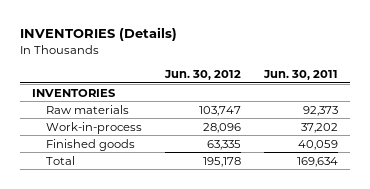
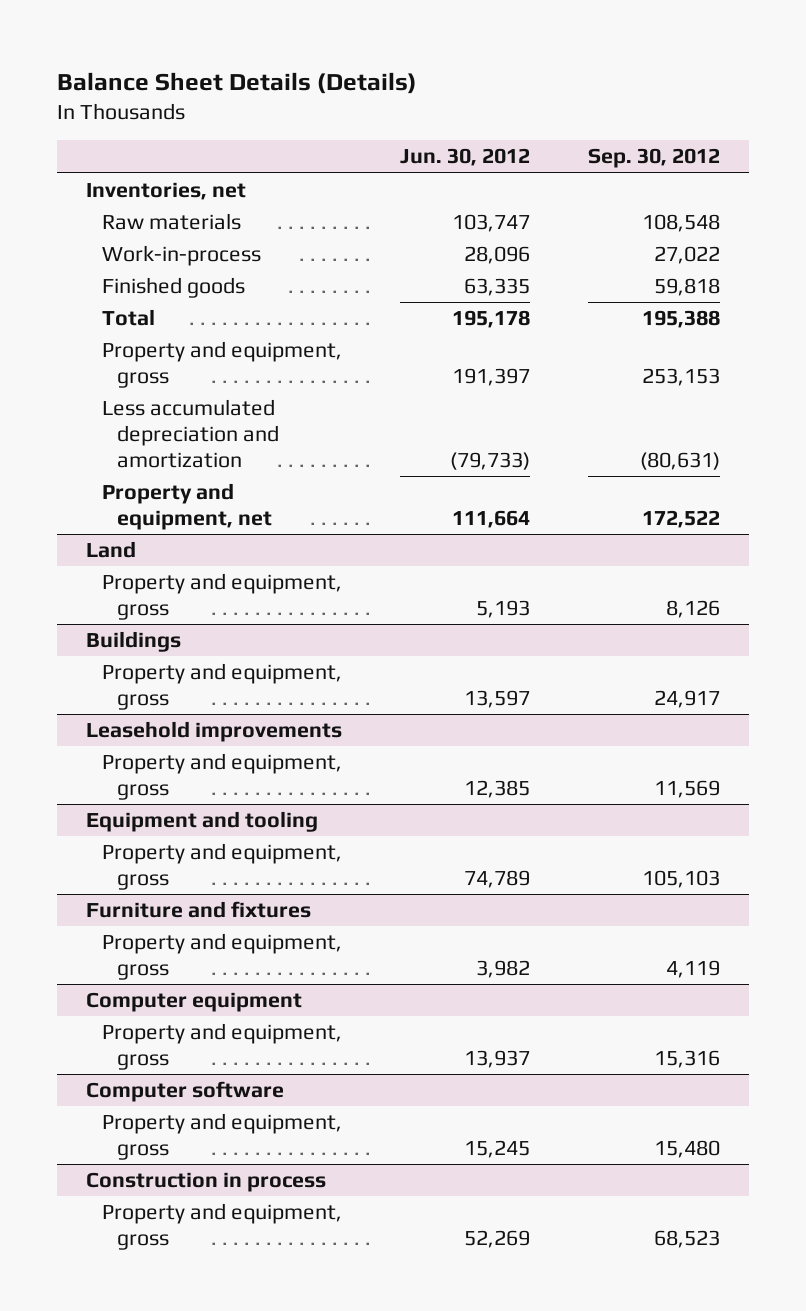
- INVENTORIES (Details)
+ Balance Sheet Details (Details)
- | Jun. 30, 2012 | Jun. 30, 2011
+ | Jun. 30, 2012 | Sep. 30, 2012
- INVENTORIES
+ Inventories, net
+ Property and equipment, gross | 191,397 | 253,153
+ Less accumulated depreciation and amortization | (79,733) | (80,631)
+ Property and equipment, net | 111,664 | 172,522
+ Land
+ Property and equipment, gross | 5,193 | 8,126
+ Buildings
+ Property and equipment, gross | 13,597 | 24,917
+ Leasehold improvements
+ Property and equipment, gross | 12,385 | 11,569
+ Equipment and tooling
+ Property and equipment, gross | 74,789 | 105,103
+ Furniture and fixtures
+ Property and equipment, gross | 3,982 | 4,119
+ Computer equipment
+ Property and equipment, gross | 13,937 | 15,316
+ Computer software
+ Property and equipment, gross | 15,245 | 15,480
+ Construction in process
+ Property and equipment, gross | 52,269 | 68,523

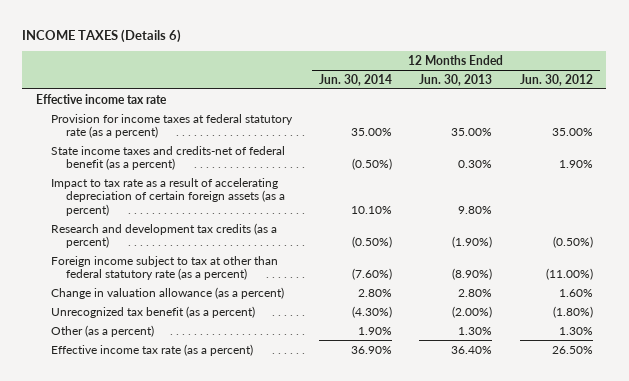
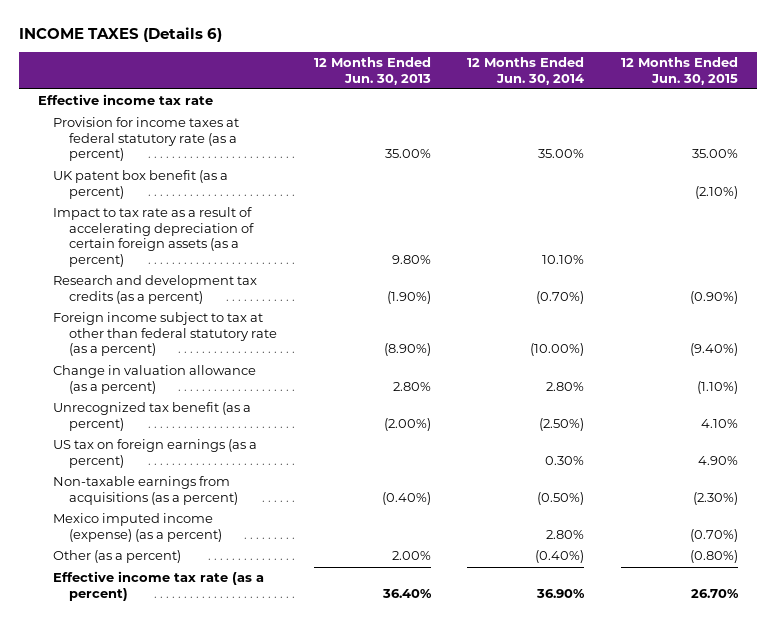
- | 12 Months Ended Jun. 30, 2014 | 12 Months Ended Jun. 30, 2013 | 12 Months Ended Jun. 30, 2012
+ | 12 Months Ended Jun. 30, 2013 | 12 Months Ended Jun. 30, 2014 | 12 Months Ended Jun. 30, 2015
- State income taxes and credits-net of federal benefit (as a percent) | (0.50%) | 0.30% | 1.90%
+ UK patent box benefit (as a percent) | | | (2.10%)
- Research and development tax credits (as a percent) | (0.50%) | (1.90%) | (0.50%)
- Foreign income subject to tax at other than federal statutory rate (as a percent) | (7.60%) | (8.90%) | (11.00%)
+ Research and development tax credits (as a percent) | (1.90%) | (0.70%) | (0.90%)
+ Foreign income subject to tax at other than federal statutory rate (as a percent) | (8.90%) | (10.00%) | (9.40%)
- Unrecognized tax benefit (as a percent) | (4.30%) | (2.00%) | (1.80%)
- Other (as a percent) | 1.90% | 1.30% | 1.30%
+ Unrecognized tax benefit (as a percent) | (2.00%) | (2.50%) | 4.10%
+ US tax on foreign earnings (as a percent) | | 0.30% | 4.90%
+ Non-taxable earnings from acquisitions (as a percent) | (0.40%) | (0.50%) | (2.30%)
+ Mexico imputed income (expense) (as a percent) | | 2.80% | (0.70%)
+ Other (as a percent) | 2.00% | (0.40%) | (0.80%)

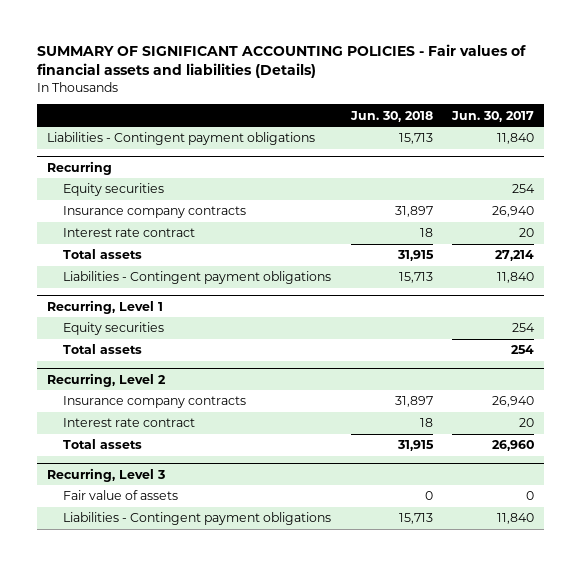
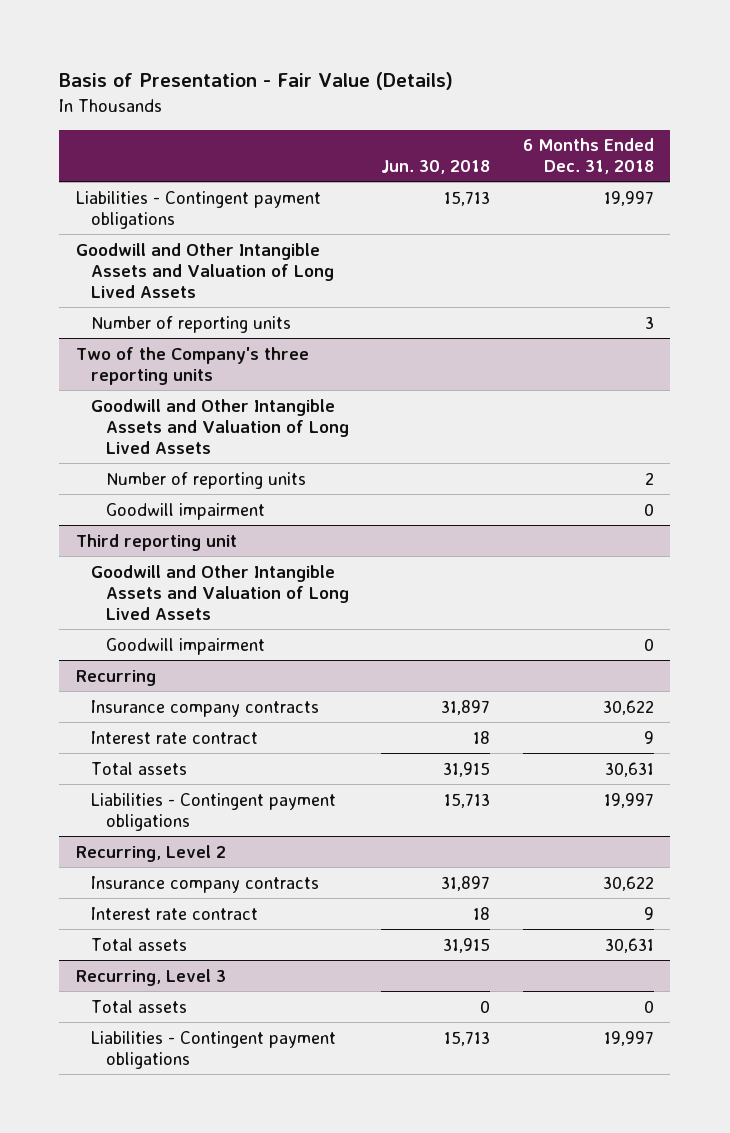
- SUMMARY OF SIGNIFICANT ACCOUNTING POLICIES - Fair values of financial assets and liabilities (Details)
+ Basis of Presentation - Fair Value (Details)
- | Jun. 30, 2018 | Jun. 30, 2017
+ | Jun. 30, 2018 | 6 Months Ended Dec. 31, 2018
+ Goodwill and Other Intangible Assets and Valuation of Long Lived Assets
+ Number of reporting units | | 3
+ Two of the Company's three reporting units
+ Goodwill and Other Intangible Assets and Valuation of Long Lived Assets
+ Number of reporting units | | 2
+ Goodwill impairment | | 0
+ Third reporting unit
+ Goodwill and Other Intangible Assets and Valuation of Long Lived Assets
+ Goodwill impairment | | 0
@ Recurring
- Equity securities | | 254
- Recurring, Level 1
- Equity securities | | 254
- Total assets | | 254
@ Recurring, Level 3
- Fair value of assets | 0 | 0
+ Total assets | 0 | 0

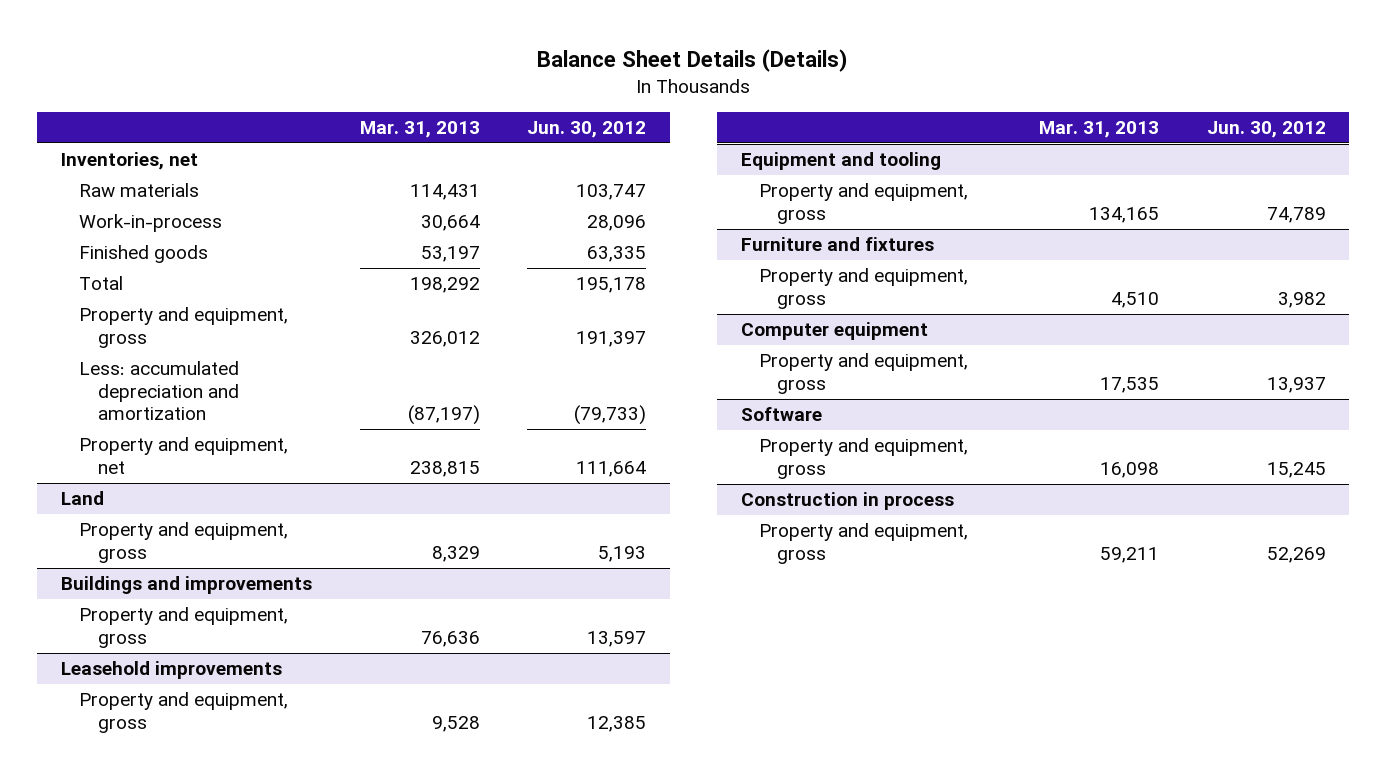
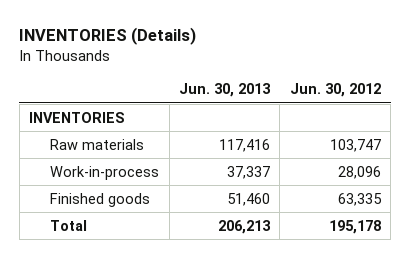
- Balance Sheet Details (Details)
+ INVENTORIES (Details)
- | Mar. 31, 2013 | Jun. 30, 2012
+ | Jun. 30, 2013 | Jun. 30, 2012
- Inventories, net
+ INVENTORIES
- Property and equipment, gross | 326,012 | 191,397
- Less: accumulated depreciation and amortization | (87,197) | (79,733)
- Property and equipment, net | 238,815 | 111,664
- Land
- Property and equipment, gross | 8,329 | 5,193
- Buildings and improvements
- Property and equipment, gross | 76,636 | 13,597
- Leasehold improvements
- Property and equipment, gross | 9,528 | 12,385
- Equipment and tooling
- Property and equipment, gross | 134,165 | 74,789
- Furniture and fixtures
- Property and equipment, gross | 4,510 | 3,982
- Computer equipment
- Property and equipment, gross | 17,535 | 13,937
- Software
- Property and equipment, gross | 16,098 | 15,245
- Construction in process
- Property and equipment, gross | 59,211 | 52,269

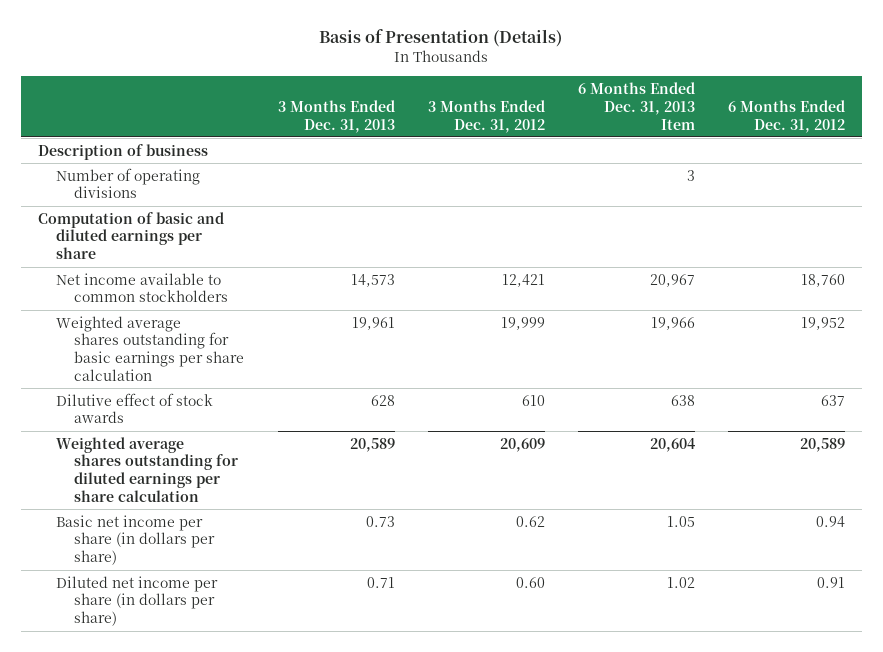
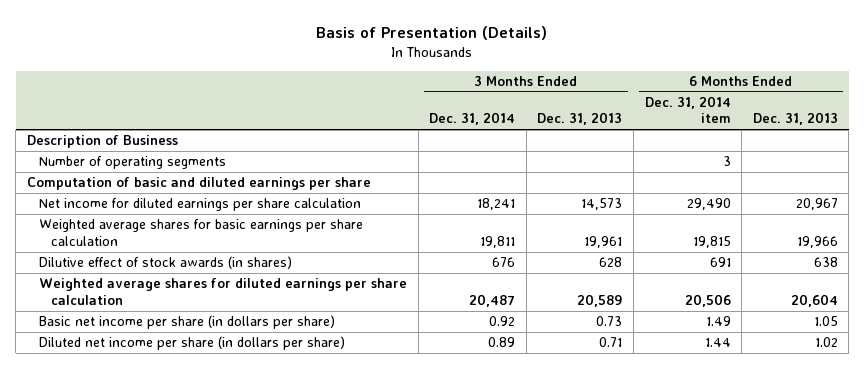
- | 3 Months Ended Dec. 31, 2013 | 3 Months Ended Dec. 31, 2012 | 6 Months Ended Dec. 31, 2013 Item | 6 Months Ended Dec. 31, 2012
+ | 3 Months Ended Dec. 31, 2014 | 3 Months Ended Dec. 31, 2013 | 6 Months Ended Dec. 31, 2014 item | 6 Months Ended Dec. 31, 2013
- Description of business
- Number of operating divisions | | | 3 |
+ Description of Business
+ Number of operating segments | | | 3 |
- Net income available to common stockholders | 14,573 | 12,421 | 20,967 | 18,760
- Weighted average shares outstanding for basic earnings per share calculation | 19,961 | 19,999 | 19,966 | 19,952
- Dilutive effect of stock awards | 628 | 610 | 638 | 637
- Weighted average shares outstanding for diluted earnings per share calculation | 20,589 | 20,609 | 20,604 | 20,589
+ Net income for diluted earnings per share calculation | 18,241 | 14,573 | 29,490 | 20,967
+ Weighted average shares for basic earnings per share calculation | 19,811 | 19,961 | 19,815 | 19,966
+ Dilutive effect of stock awards (in shares) | 676 | 628 | 691 | 638
+ Weighted average shares for diluted earnings per share calculation | 20,487 | 20,589 | 20,506 | 20,604

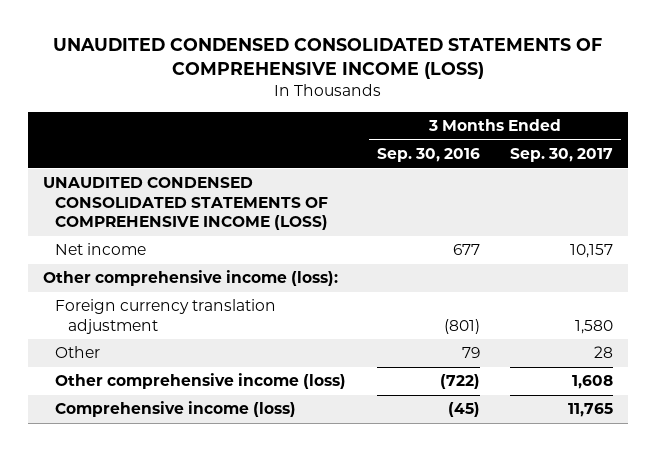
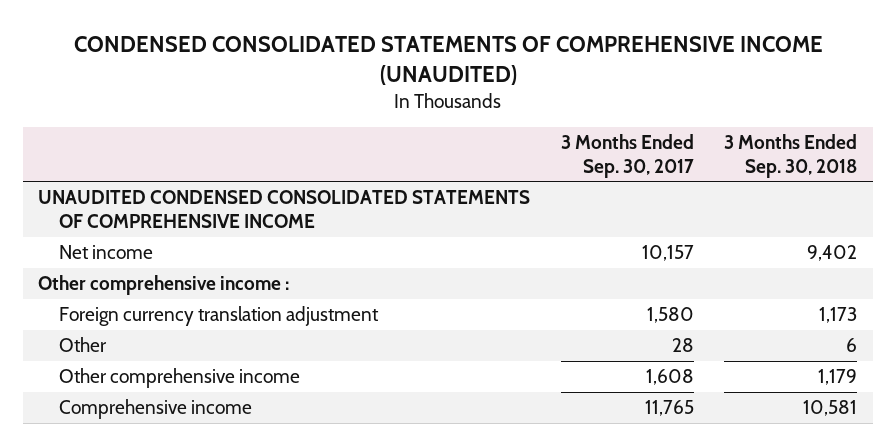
- UNAUDITED CONDENSED CONSOLIDATED STATEMENTS OF COMPREHENSIVE INCOME (LOSS)
+ CONDENSED CONSOLIDATED STATEMENTS OF COMPREHENSIVE INCOME (UNAUDITED)
- | 3 Months Ended Sep. 30, 2016 | 3 Months Ended Sep. 30, 2017
+ | 3 Months Ended Sep. 30, 2017 | 3 Months Ended Sep. 30, 2018
- UNAUDITED CONDENSED CONSOLIDATED STATEMENTS OF COMPREHENSIVE INCOME (LOSS)
+ UNAUDITED CONDENSED CONSOLIDATED STATEMENTS OF COMPREHENSIVE INCOME
- Other comprehensive income (loss):
+ Other comprehensive income :
- Other comprehensive income (loss) | (722) | 1,608
- Comprehensive income (loss) | (45) | 11,765
+ Other comprehensive income | 1,608 | 1,179
+ Comprehensive income | 11,765 | 10,581

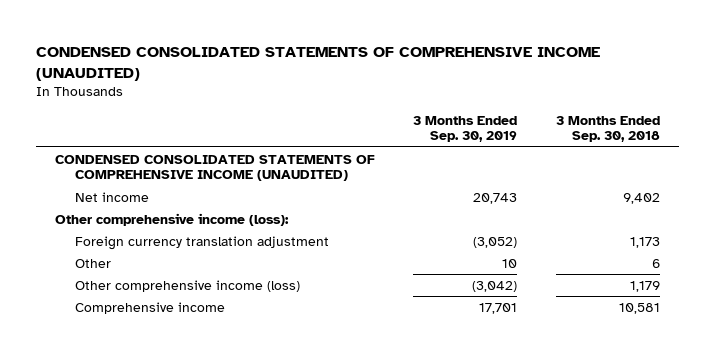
- | 3 Months Ended Sep. 30, 2017 | 3 Months Ended Sep. 30, 2018
+ | 3 Months Ended Sep. 30, 2019 | 3 Months Ended Sep. 30, 2018
- UNAUDITED CONDENSED CONSOLIDATED STATEMENTS OF COMPREHENSIVE INCOME
+ CONDENSED CONSOLIDATED STATEMENTS OF COMPREHENSIVE INCOME (UNAUDITED)
- Other comprehensive income :
+ Other comprehensive income (loss):
- Other comprehensive income | 1,608 | 1,179
+ Other comprehensive income (loss) | (3,042) | 1,179

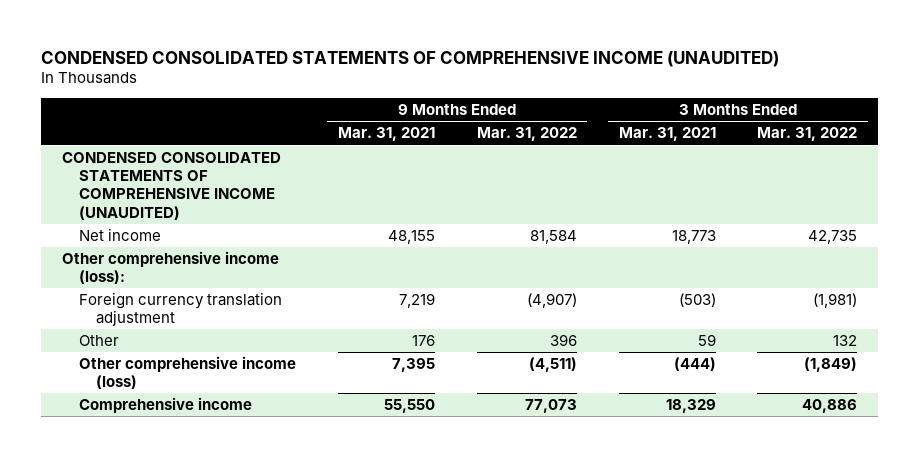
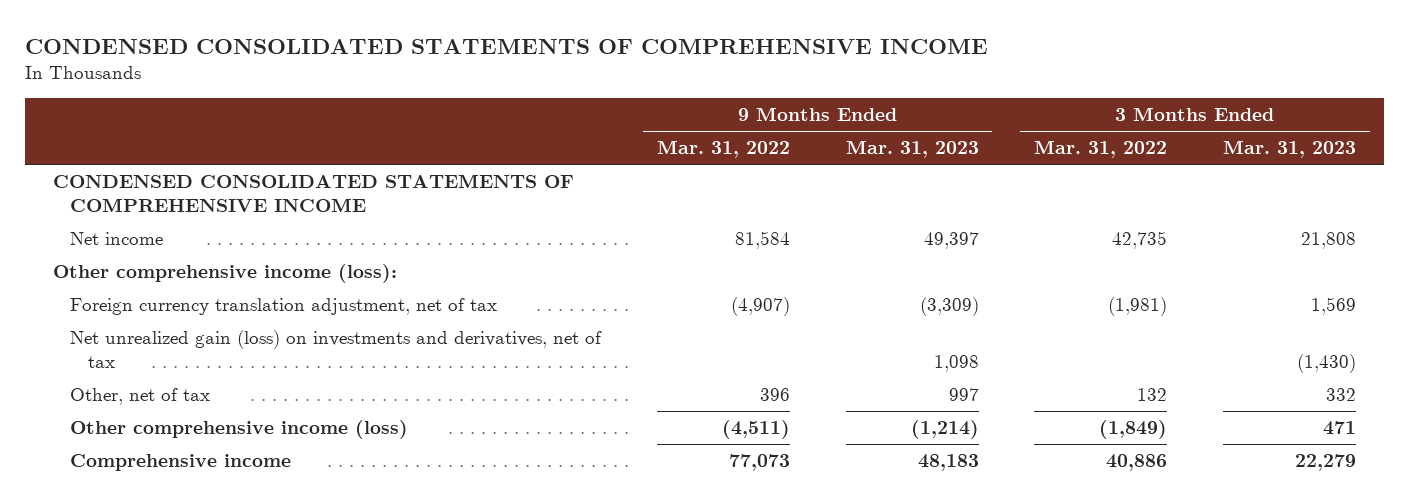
- CONDENSED CONSOLIDATED STATEMENTS OF COMPREHENSIVE INCOME (UNAUDITED)
+ CONDENSED CONSOLIDATED STATEMENTS OF COMPREHENSIVE INCOME
- | 9 Months Ended Mar. 31, 2021 | 9 Months Ended Mar. 31, 2022 | 3 Months Ended Mar. 31, 2021 | 3 Months Ended Mar. 31, 2022
+ | 9 Months Ended Mar. 31, 2022 | 9 Months Ended Mar. 31, 2023 | 3 Months Ended Mar. 31, 2022 | 3 Months Ended Mar. 31, 2023
- CONDENSED CONSOLIDATED STATEMENTS OF COMPREHENSIVE INCOME (UNAUDITED)
+ CONDENSED CONSOLIDATED STATEMENTS OF COMPREHENSIVE INCOME
- Foreign currency translation adjustment | 7,219 | (4,907) | (503) | (1,981)
- Other | 176 | 396 | 59 | 132
+ Foreign currency translation adjustment, net of tax | (4,907) | (3,309) | (1,981) | 1,569
+ Net unrealized gain (loss) on investments and derivatives, net of tax | | 1,098 | | (1,430)
+ Other, net of tax | 396 | 997 | 132 | 332

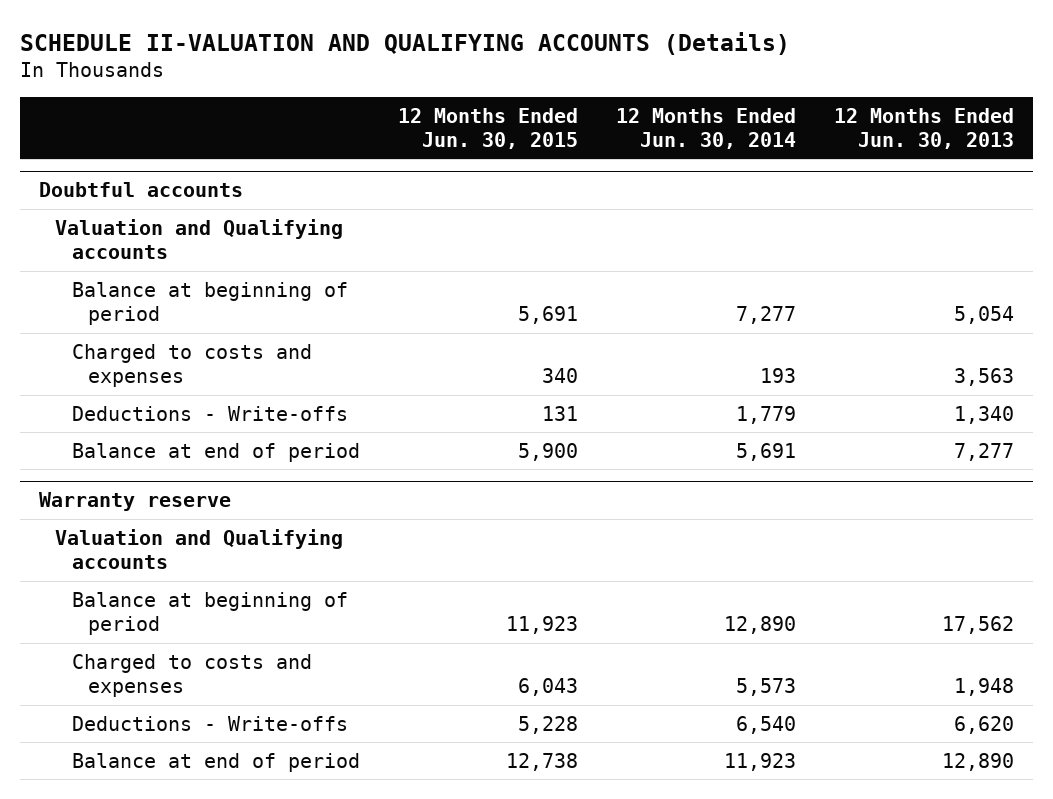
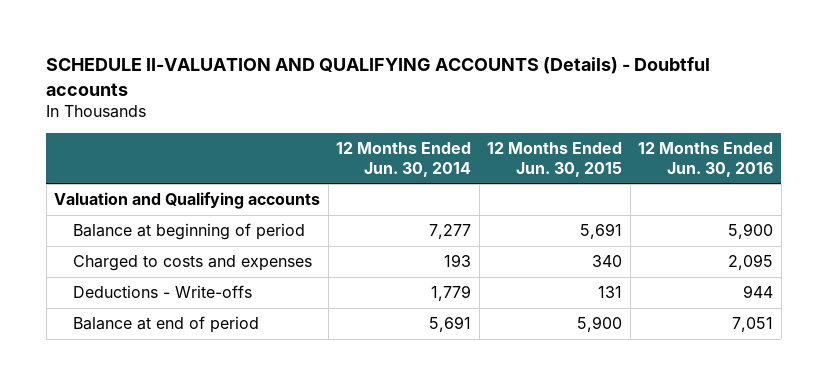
- SCHEDULE II-VALUATION AND QUALIFYING ACCOUNTS (Details)
+ SCHEDULE II-VALUATION AND QUALIFYING ACCOUNTS (Details) - Doubtful accounts
- | 12 Months Ended Jun. 30, 2015 | 12 Months Ended Jun. 30, 2014 | 12 Months Ended Jun. 30, 2013
+ | 12 Months Ended Jun. 30, 2014 | 12 Months Ended Jun. 30, 2015 | 12 Months Ended Jun. 30, 2016
- Doubtful accounts
- Warranty reserve
- Valuation and Qualifying accounts
- Balance at beginning of period | 11,923 | 12,890 | 17,562
- Charged to costs and expenses | 6,043 | 5,573 | 1,948
- Deductions - Write-offs | 5,228 | 6,540 | 6,620
- Balance at end of period | 12,738 | 11,923 | 12,890

